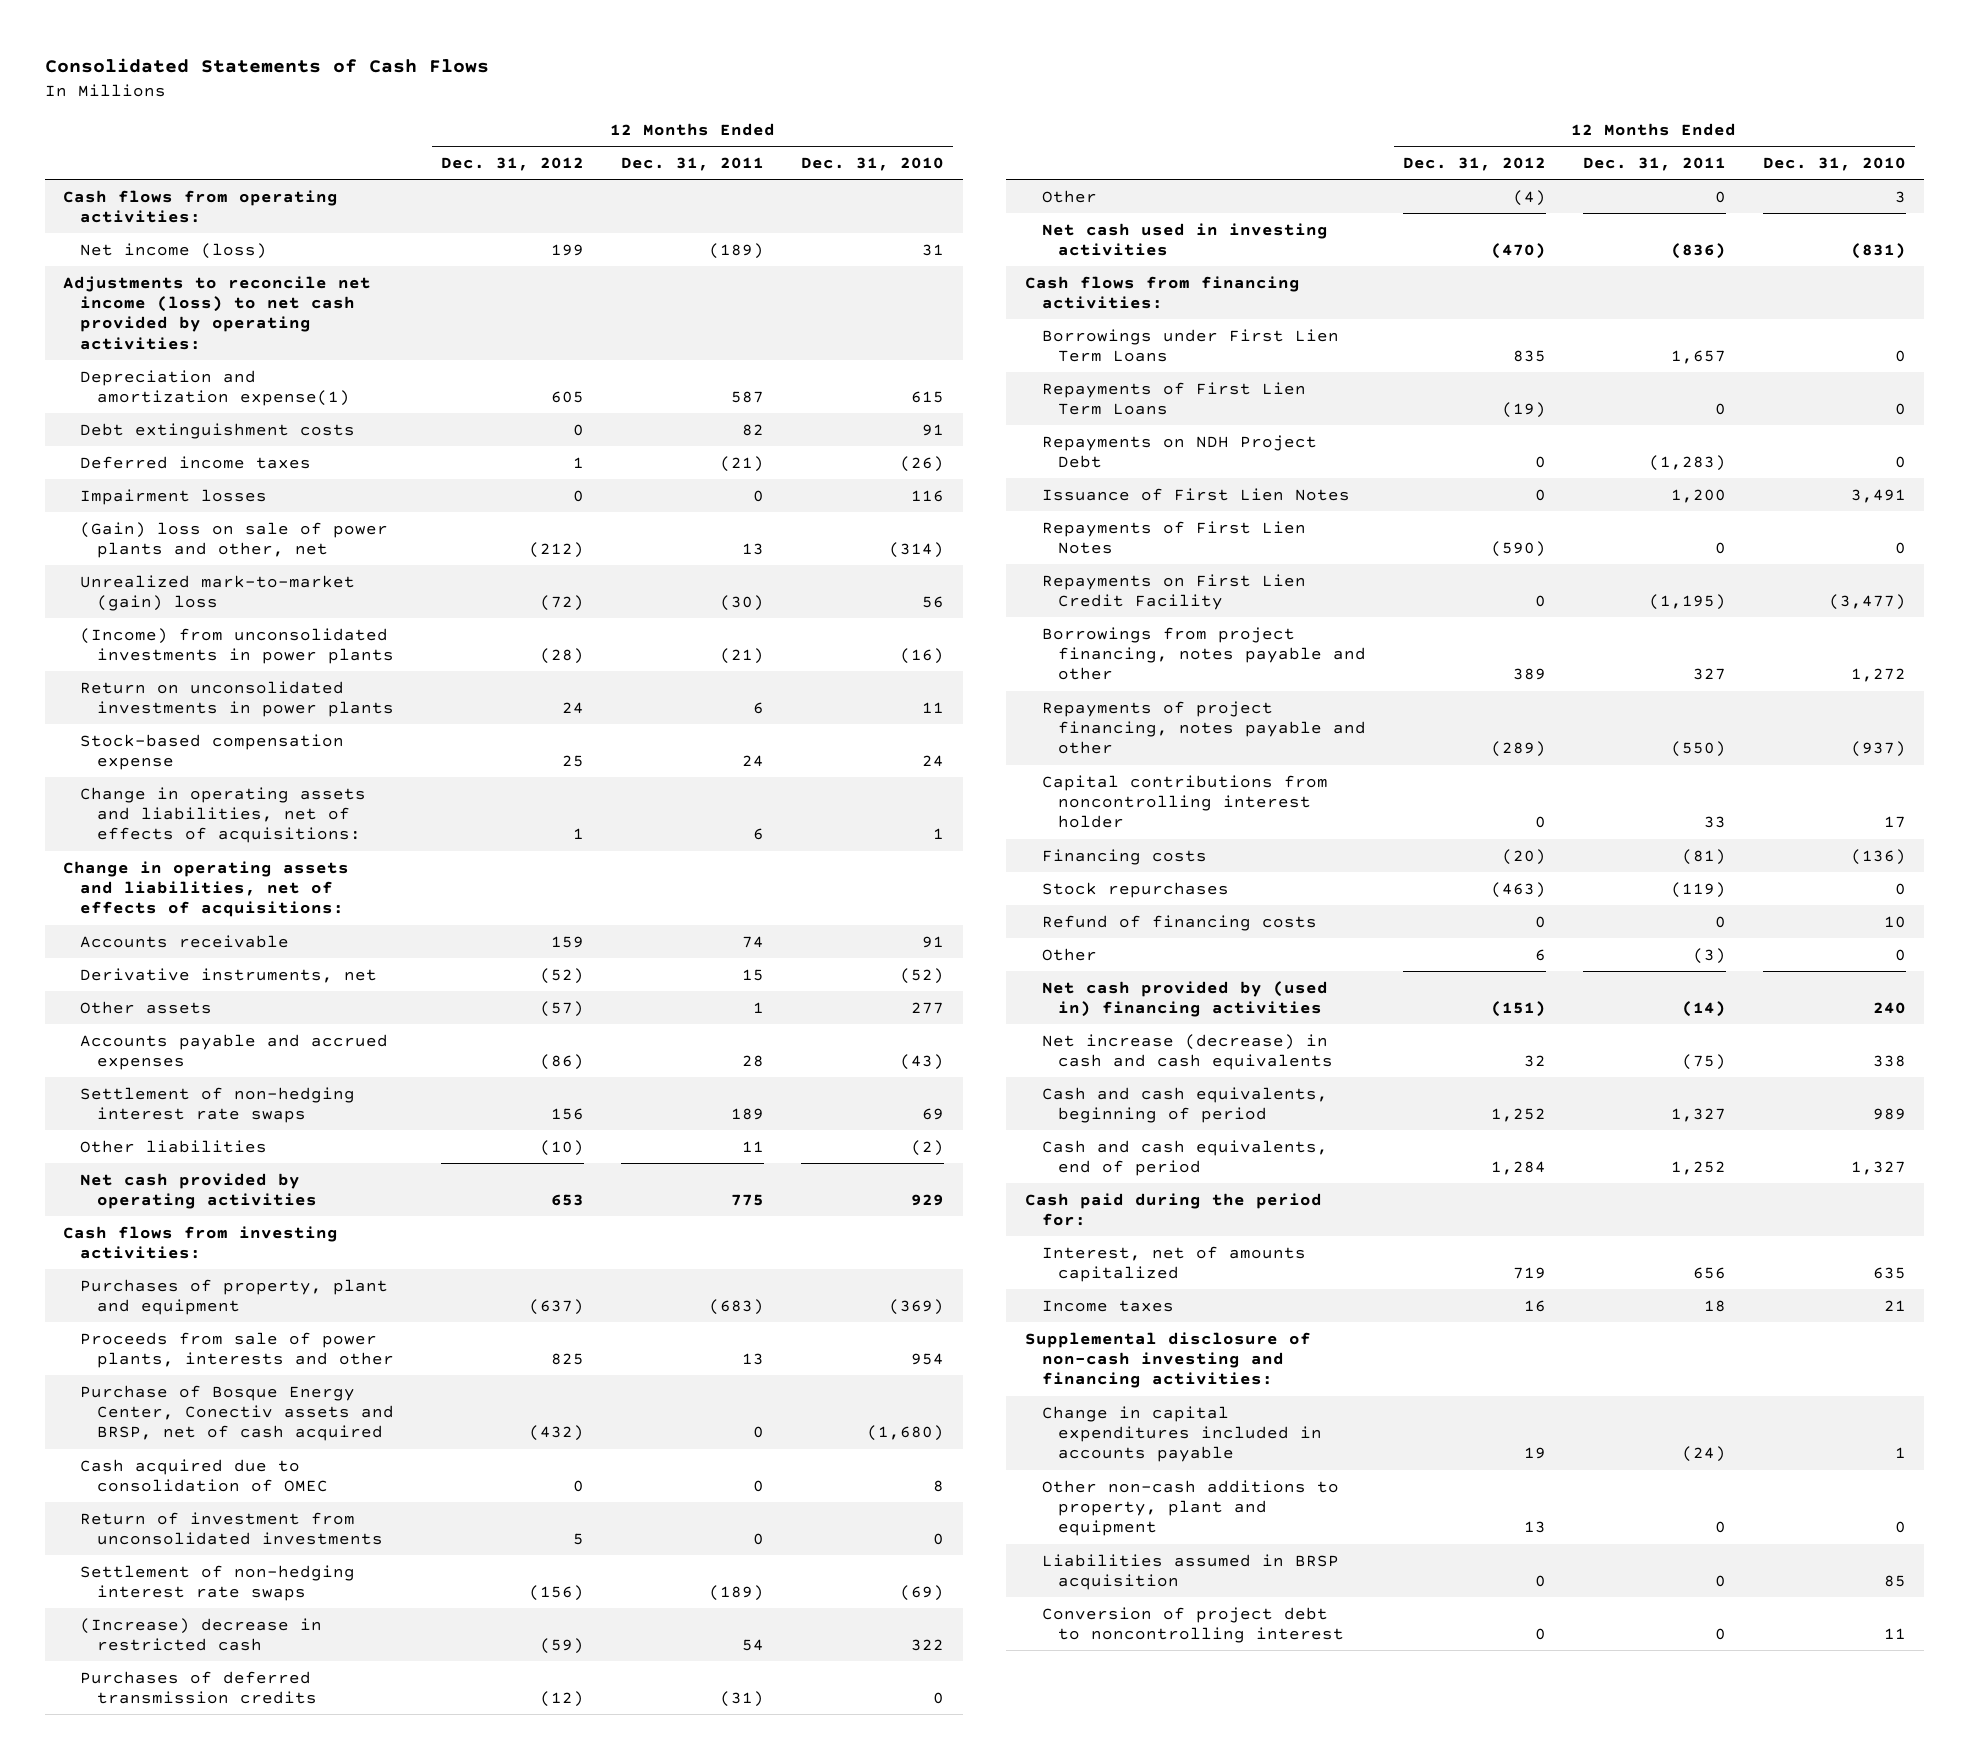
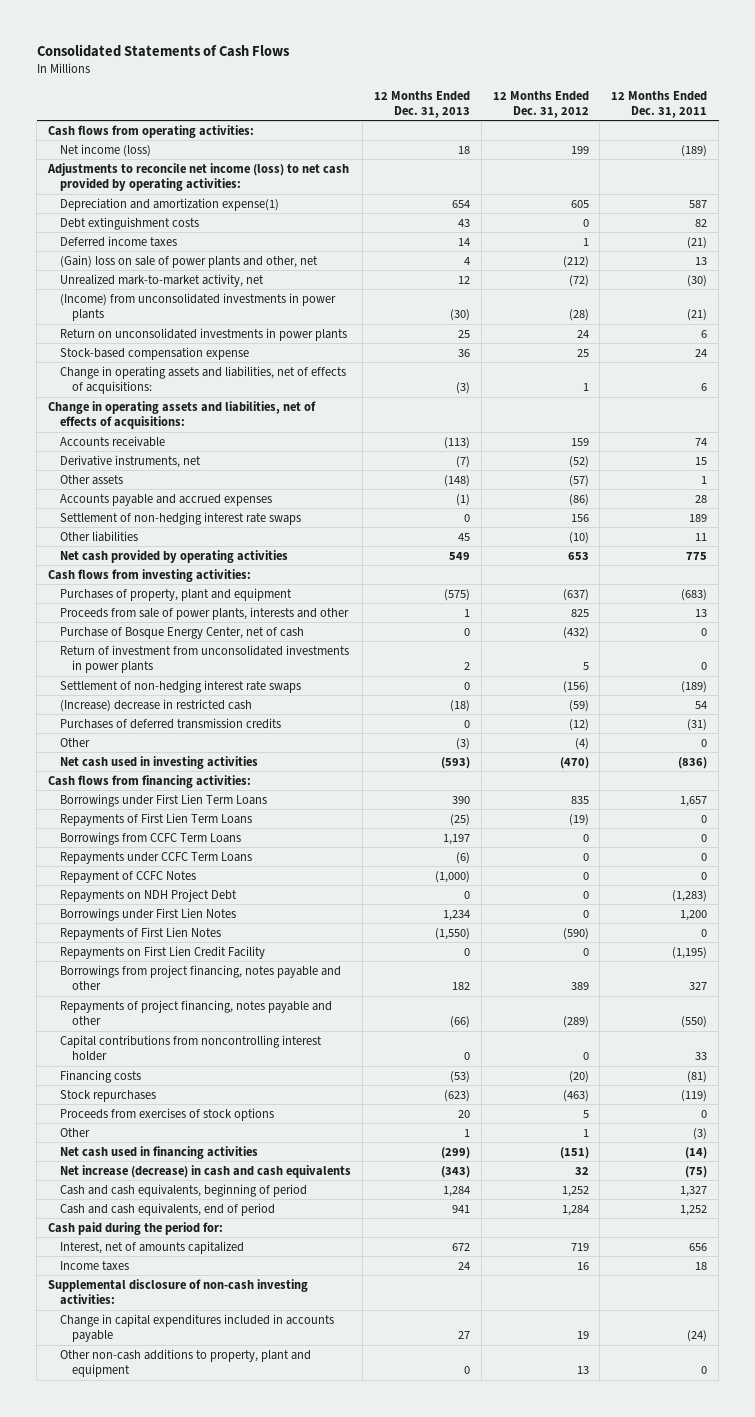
- | 12 Months Ended Dec. 31, 2012 | 12 Months Ended Dec. 31, 2011 | 12 Months Ended Dec. 31, 2010
+ | 12 Months Ended Dec. 31, 2013 | 12 Months Ended Dec. 31, 2012 | 12 Months Ended Dec. 31, 2011
- Impairment losses | 0 | 0 | 116
- Unrealized mark-to-market (gain) loss | (72) | (30) | 56
+ Unrealized mark-to-market activity, net | 12 | (72) | (30)
- Purchase of Bosque Energy Center, Conectiv assets and BRSP, net of cash acquired | (432) | 0 | (1,680)
- Cash acquired due to consolidation of OMEC | 0 | 0 | 8
- Return of investment from unconsolidated investments | 5 | 0 | 0
+ Purchase of Bosque Energy Center, net of cash | 0 | (432) | 0
+ Return of investment from unconsolidated investments in power plants | 2 | 5 | 0
+ Borrowings from CCFC Term Loans | 1,197 | 0 | 0
+ Repayments under CCFC Term Loans | (6) | 0 | 0
+ Repayment of CCFC Notes | (1,000) | 0 | 0
- Issuance of First Lien Notes | 0 | 1,200 | 3,491
+ Borrowings under First Lien Notes | 1,234 | 0 | 1,200
- Refund of financing costs | 0 | 0 | 10
- Other | 6 | (3) | 0
- Net cash provided by (used in) financing activities | (151) | (14) | 240
+ Proceeds from exercises of stock options | 20 | 5 | 0
+ Other | 1 | 1 | (3)
+ Net cash used in financing activities | (299) | (151) | (14)
- Supplemental disclosure of non-cash investing and financing activities:
+ Supplemental disclosure of non-cash investing activities:
- Liabilities assumed in BRSP acquisition | 0 | 0 | 85
- Conversion of project debt to noncontrolling interest | 0 | 0 | 11

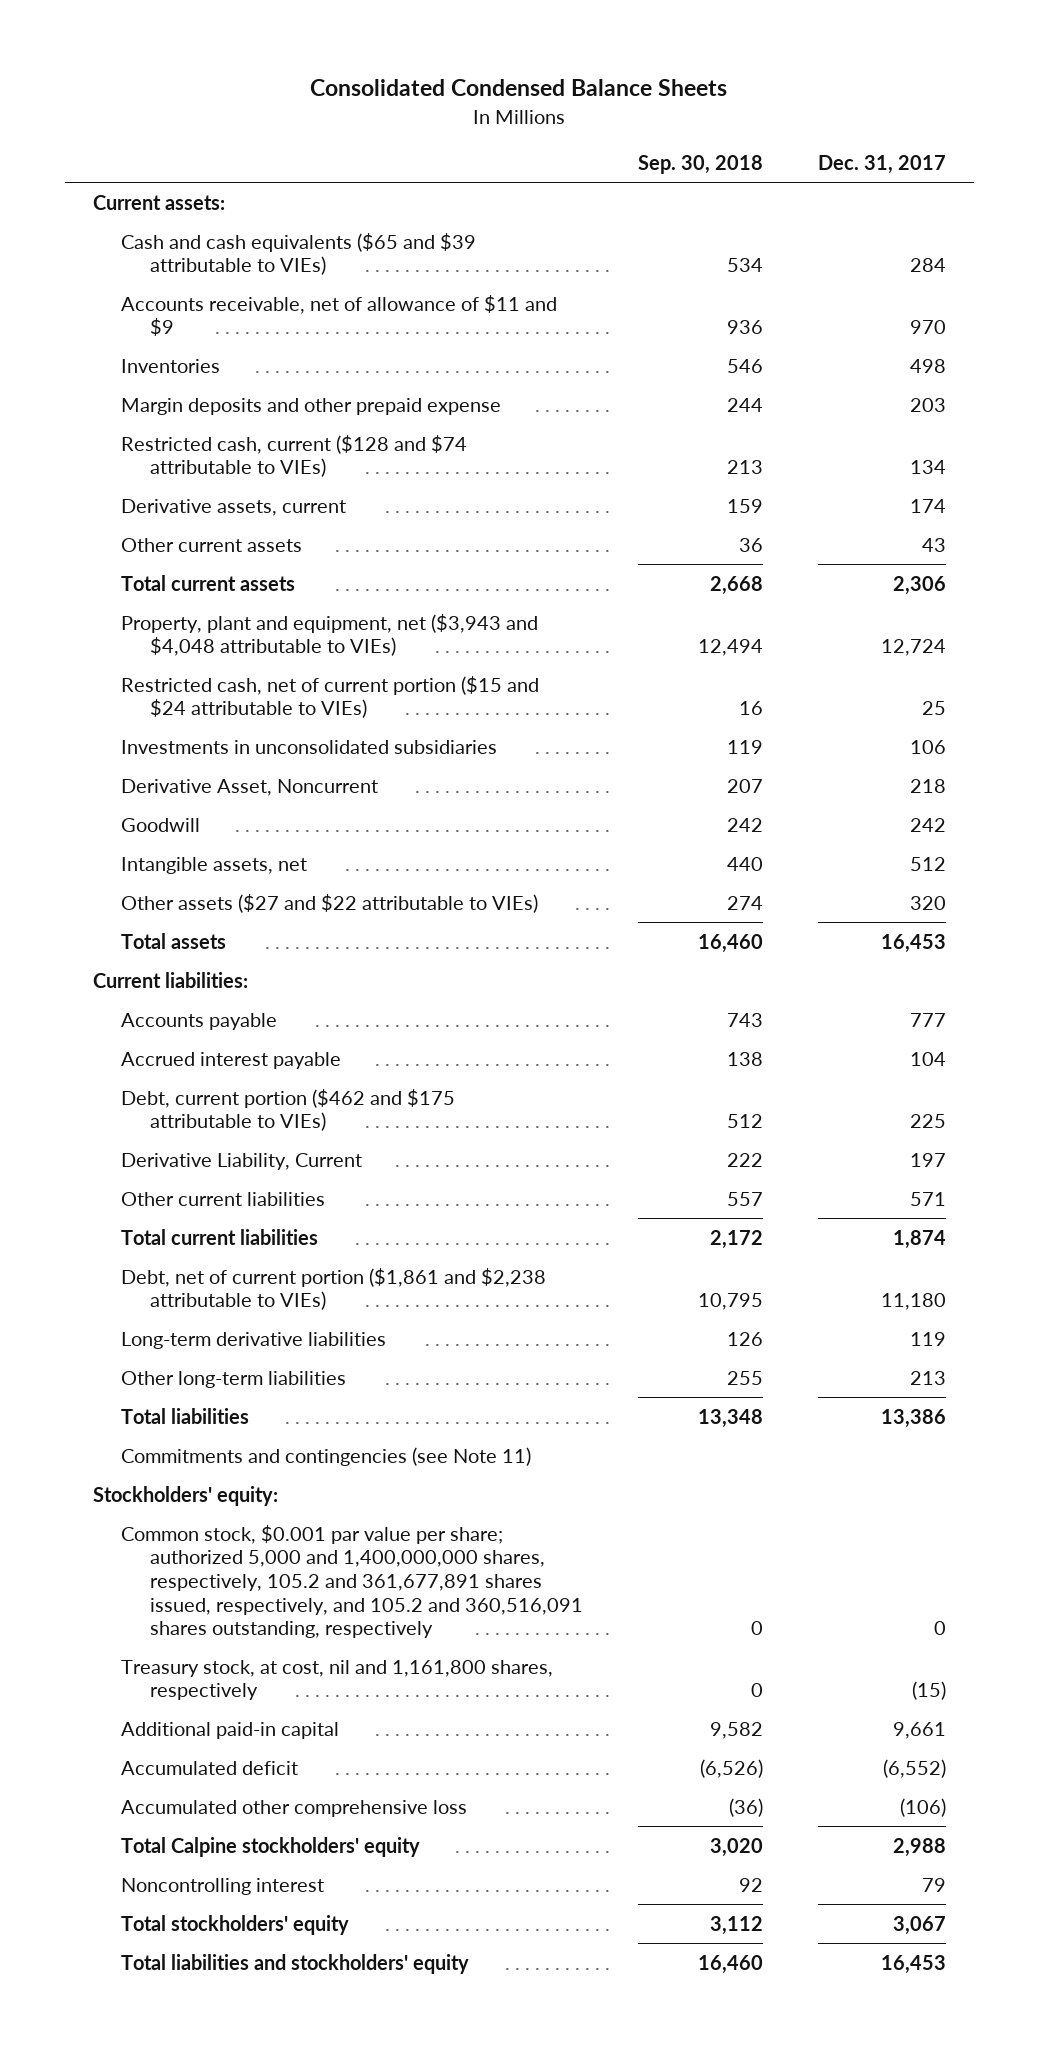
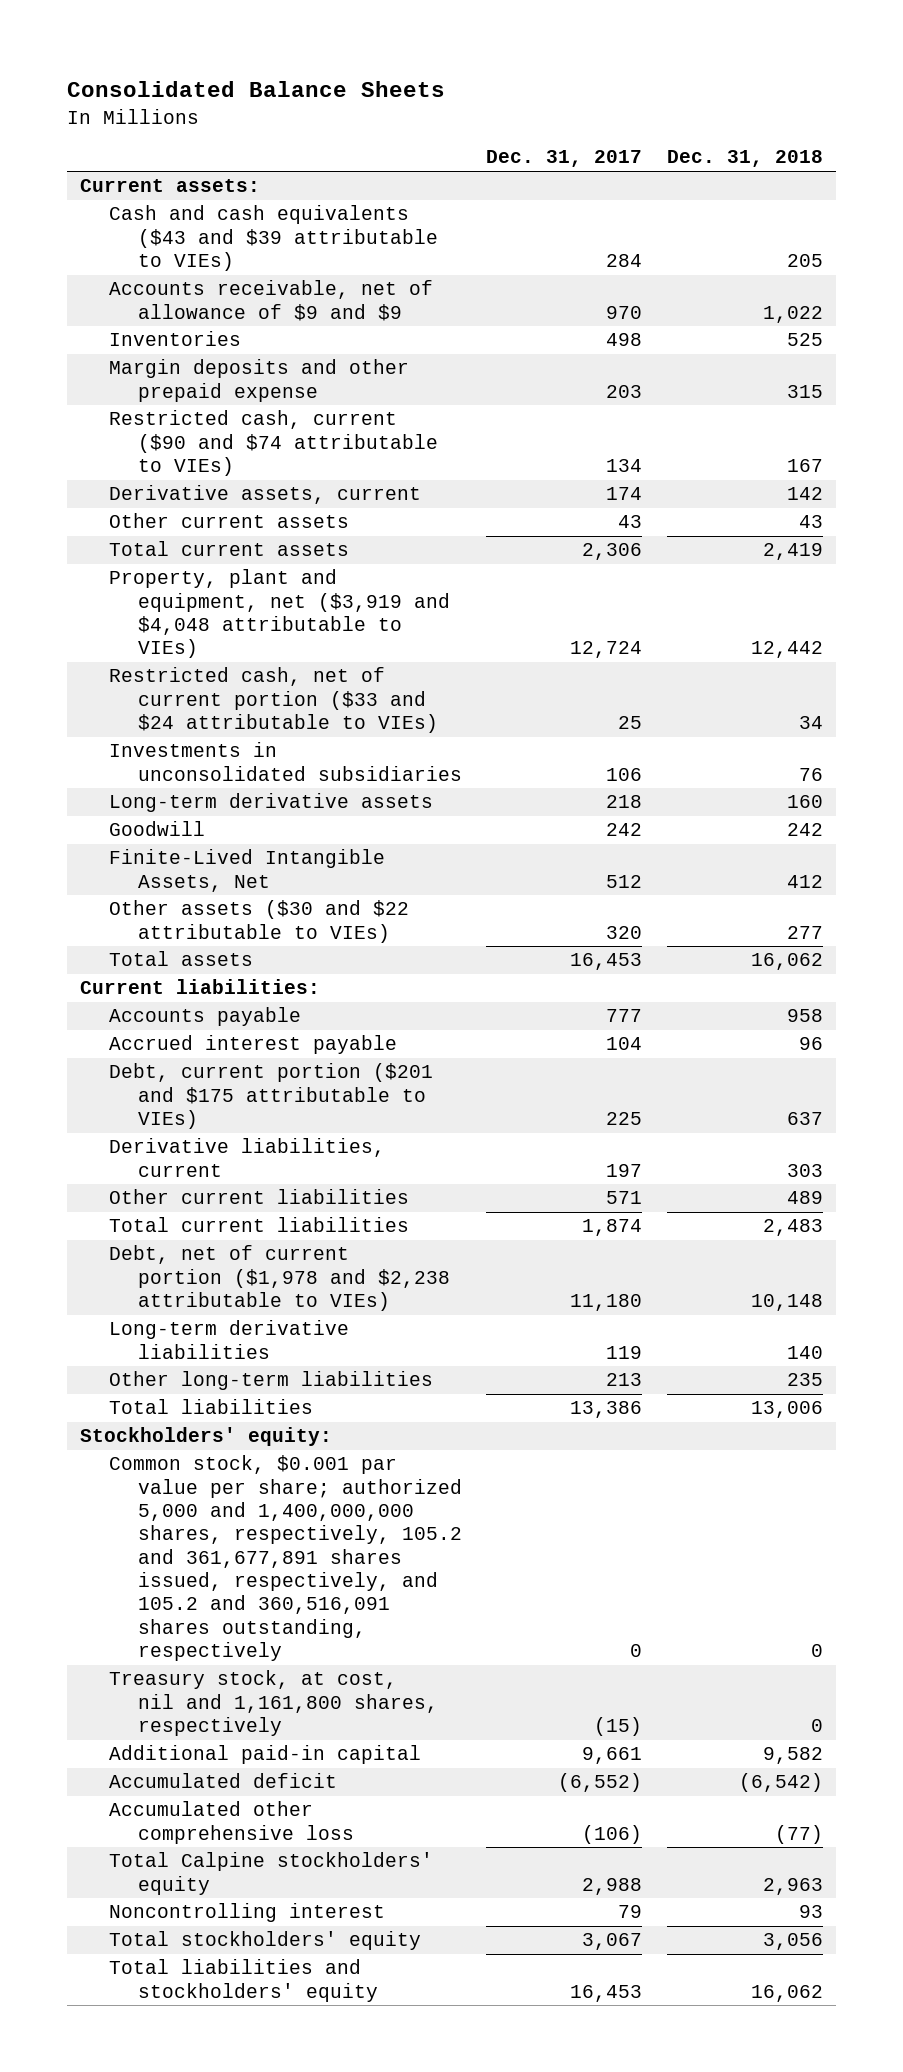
- Consolidated Condensed Balance Sheets
+ Consolidated Balance Sheets
- | Sep. 30, 2018 | Dec. 31, 2017
+ | Dec. 31, 2017 | Dec. 31, 2018
- Cash and cash equivalents ($65 and $39 attributable to VIEs) | 534 | 284
- Accounts receivable, net of allowance of $11 and $9 | 936 | 970
+ Cash and cash equivalents ($43 and $39 attributable to VIEs) | 284 | 205
+ Accounts receivable, net of allowance of $9 and $9 | 970 | 1,022
- Restricted cash, current ($128 and $74 attributable to VIEs) | 213 | 134
+ Restricted cash, current ($90 and $74 attributable to VIEs) | 134 | 167
- Property, plant and equipment, net ($3,943 and $4,048 attributable to VIEs) | 12,494 | 12,724
- Restricted cash, net of current portion ($15 and $24 attributable to VIEs) | 16 | 25
+ Property, plant and equipment, net ($3,919 and $4,048 attributable to VIEs) | 12,724 | 12,442
+ Restricted cash, net of current portion ($33 and $24 attributable to VIEs) | 25 | 34
- Derivative Asset, Noncurrent | 207 | 218
+ Long-term derivative assets | 218 | 160
- Intangible assets, net | 440 | 512
- Other assets ($27 and $22 attributable to VIEs) | 274 | 320
+ Finite-Lived Intangible Assets, Net | 512 | 412
+ Other assets ($30 and $22 attributable to VIEs) | 320 | 277
- Debt, current portion ($462 and $175 attributable to VIEs) | 512 | 225
- Derivative Liability, Current | 222 | 197
+ Debt, current portion ($201 and $175 attributable to VIEs) | 225 | 637
+ Derivative liabilities, current | 197 | 303
- Debt, net of current portion ($1,861 and $2,238 attributable to VIEs) | 10,795 | 11,180
+ Debt, net of current portion ($1,978 and $2,238 attributable to VIEs) | 11,180 | 10,148
- Commitments and contingencies (see Note 11)

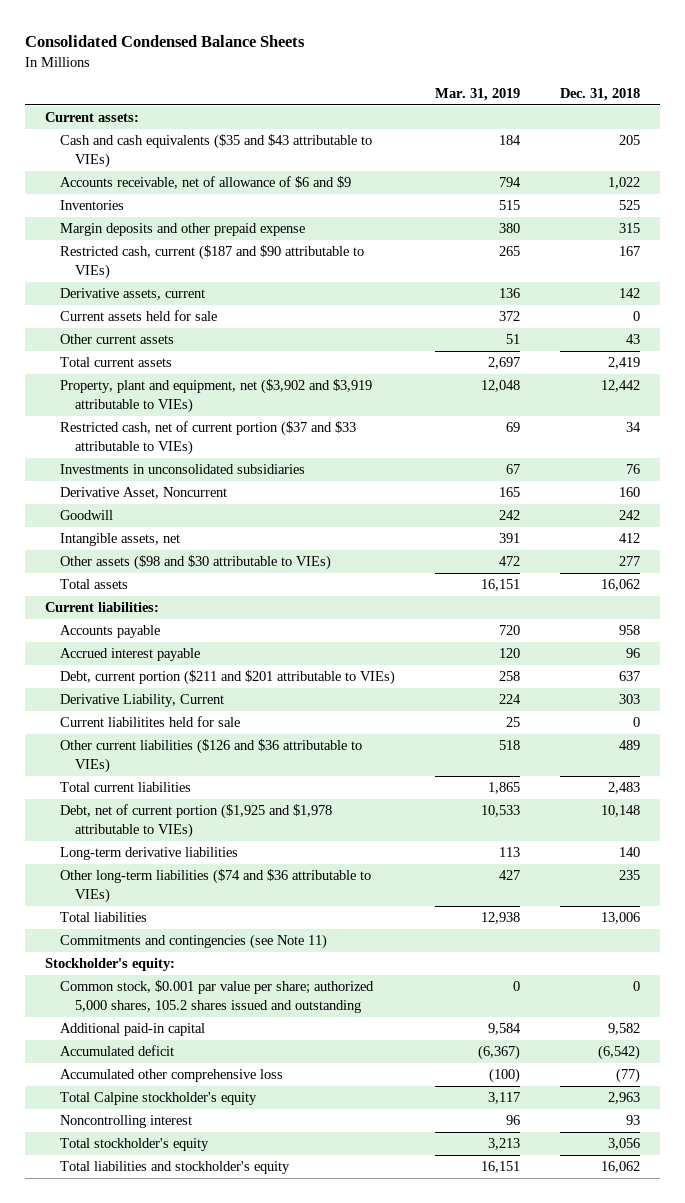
- Consolidated Balance Sheets
+ Consolidated Condensed Balance Sheets
- | Dec. 31, 2017 | Dec. 31, 2018
+ | Mar. 31, 2019 | Dec. 31, 2018
- Cash and cash equivalents ($43 and $39 attributable to VIEs) | 284 | 205
- Accounts receivable, net of allowance of $9 and $9 | 970 | 1,022
+ Cash and cash equivalents ($35 and $43 attributable to VIEs) | 184 | 205
+ Accounts receivable, net of allowance of $6 and $9 | 794 | 1,022
- Restricted cash, current ($90 and $74 attributable to VIEs) | 134 | 167
+ Restricted cash, current ($187 and $90 attributable to VIEs) | 265 | 167
+ Current assets held for sale | 372 | 0
- Property, plant and equipment, net ($3,919 and $4,048 attributable to VIEs) | 12,724 | 12,442
- Restricted cash, net of current portion ($33 and $24 attributable to VIEs) | 25 | 34
+ Property, plant and equipment, net ($3,902 and $3,919 attributable to VIEs) | 12,048 | 12,442
+ Restricted cash, net of current portion ($37 and $33 attributable to VIEs) | 69 | 34
- Long-term derivative assets | 218 | 160
+ Derivative Asset, Noncurrent | 165 | 160
- Finite-Lived Intangible Assets, Net | 512 | 412
- Other assets ($30 and $22 attributable to VIEs) | 320 | 277
+ Intangible assets, net | 391 | 412
+ Other assets ($98 and $30 attributable to VIEs) | 472 | 277
- Debt, current portion ($201 and $175 attributable to VIEs) | 225 | 637
- Derivative liabilities, current | 197 | 303
- Other current liabilities | 571 | 489
+ Debt, current portion ($211 and $201 attributable to VIEs) | 258 | 637
+ Derivative Liability, Current | 224 | 303
+ Current liabilitites held for sale | 25 | 0
+ Other current liabilities ($126 and $36 attributable to VIEs) | 518 | 489
- Debt, net of current portion ($1,978 and $2,238 attributable to VIEs) | 11,180 | 10,148
+ Debt, net of current portion ($1,925 and $1,978 attributable to VIEs) | 10,533 | 10,148
- Other long-term liabilities | 213 | 235
+ Other long-term liabilities ($74 and $36 attributable to VIEs) | 427 | 235
- Stockholders' equity:
- Common stock, $0.001 par value per share; authorized 5,000 and 1,400,000,000 shares, respectively, 105.2 and 361,677,891 shares issued, respectively, and 105.2 and 360,516,091 shares outstanding, respectively | 0 | 0
- Treasury stock, at cost, nil and 1,161,800 shares, respectively | (15) | 0
+ Commitments and contingencies (see Note 11)
+ Stockholder's equity:
+ Common stock, $0.001 par value per share; authorized 5,000 shares, 105.2 shares issued and outstanding | 0 | 0
- Total Calpine stockholders' equity | 2,988 | 2,963
+ Total Calpine stockholder's equity | 3,117 | 2,963
- Total stockholders' equity | 3,067 | 3,056
- Total liabilities and stockholders' equity | 16,453 | 16,062
+ Total stockholder's equity | 3,213 | 3,056
+ Total liabilities and stockholder's equity | 16,151 | 16,062

